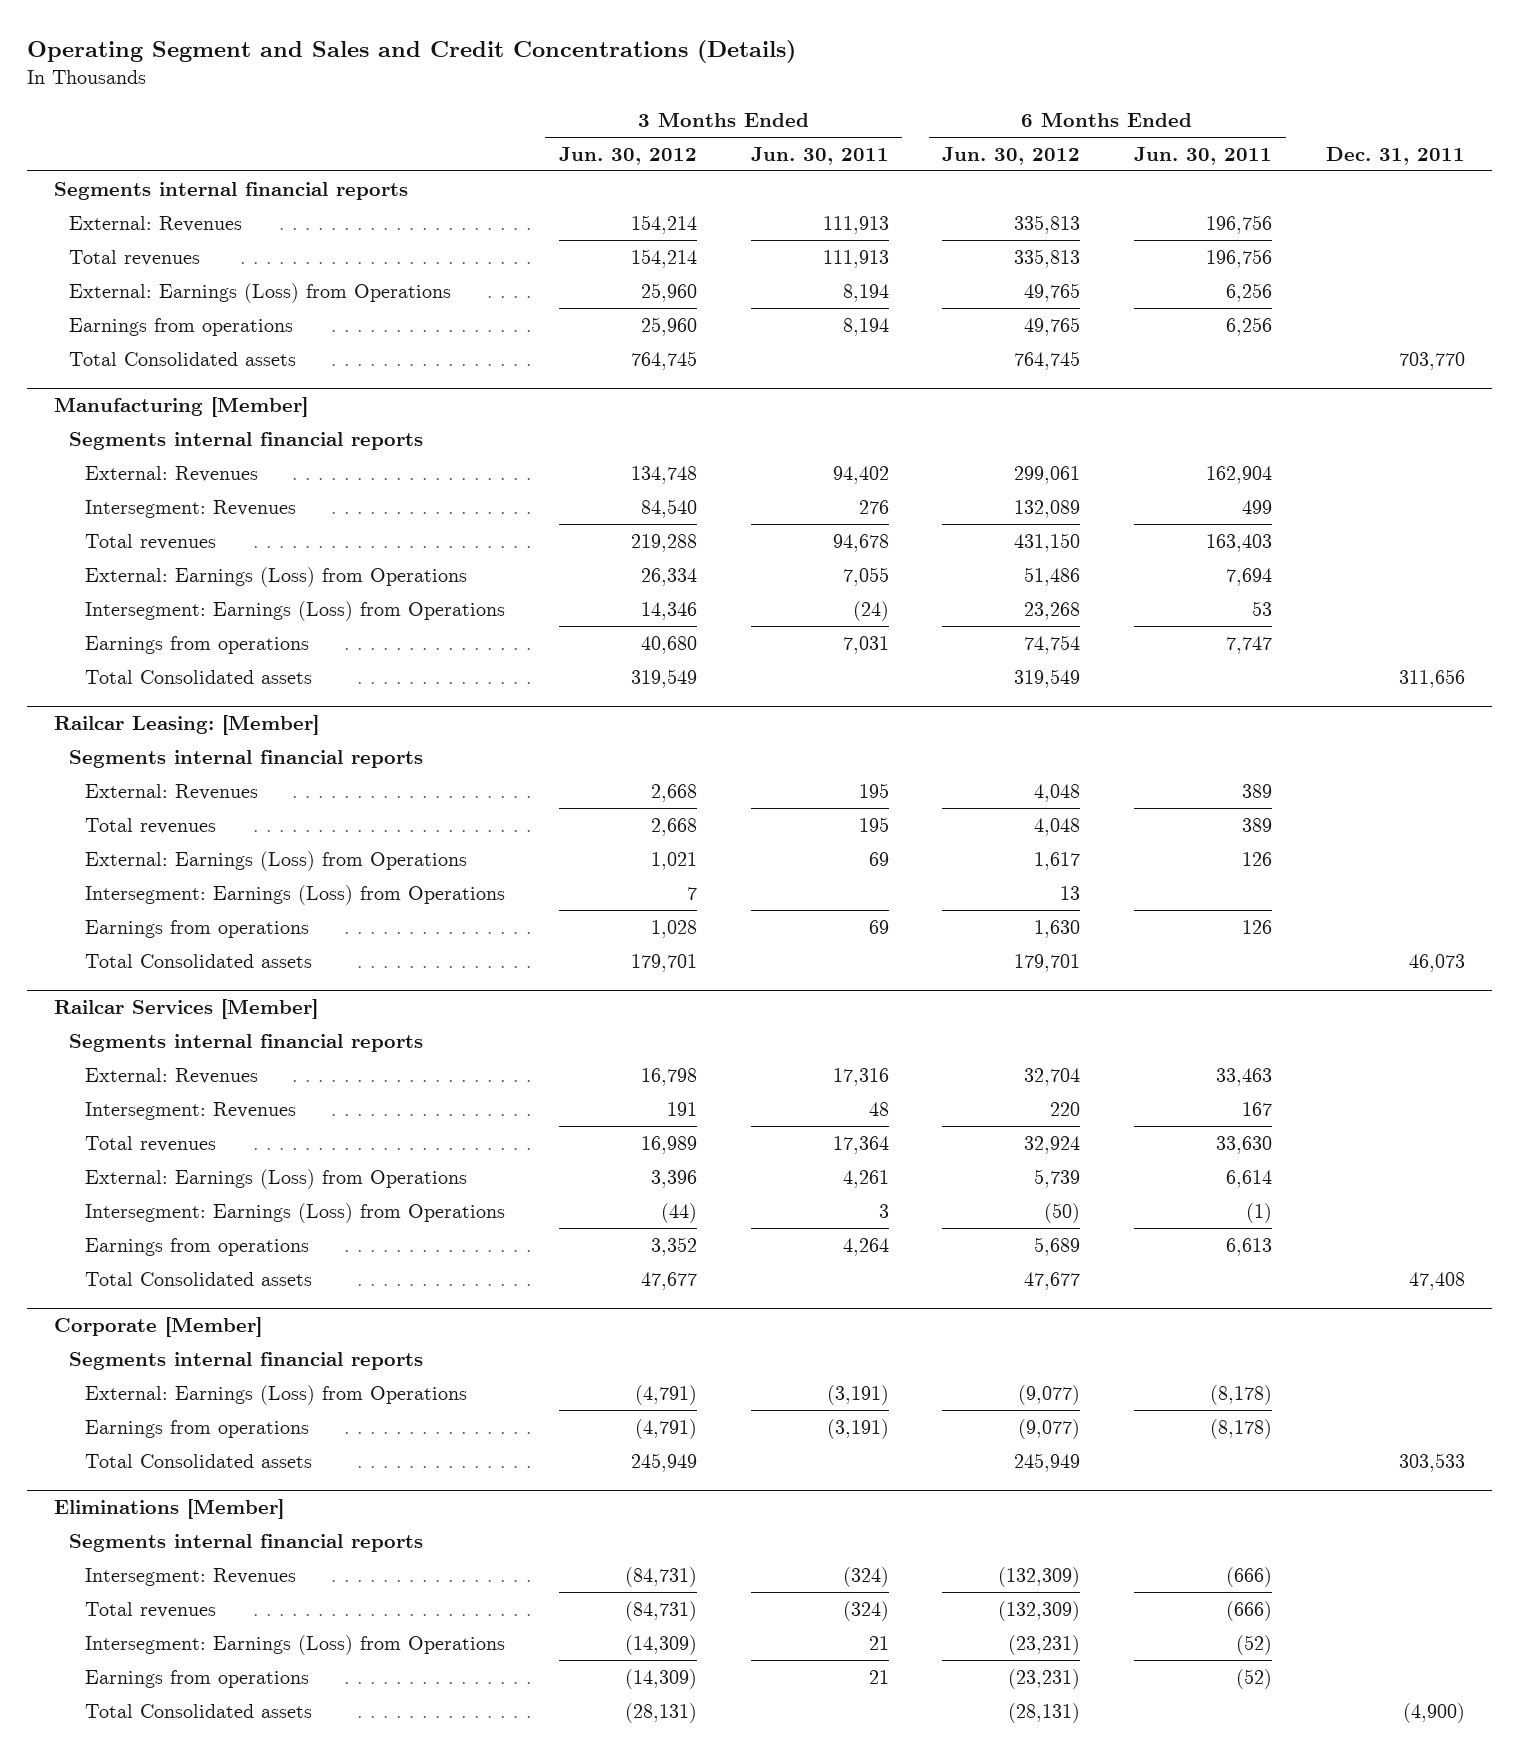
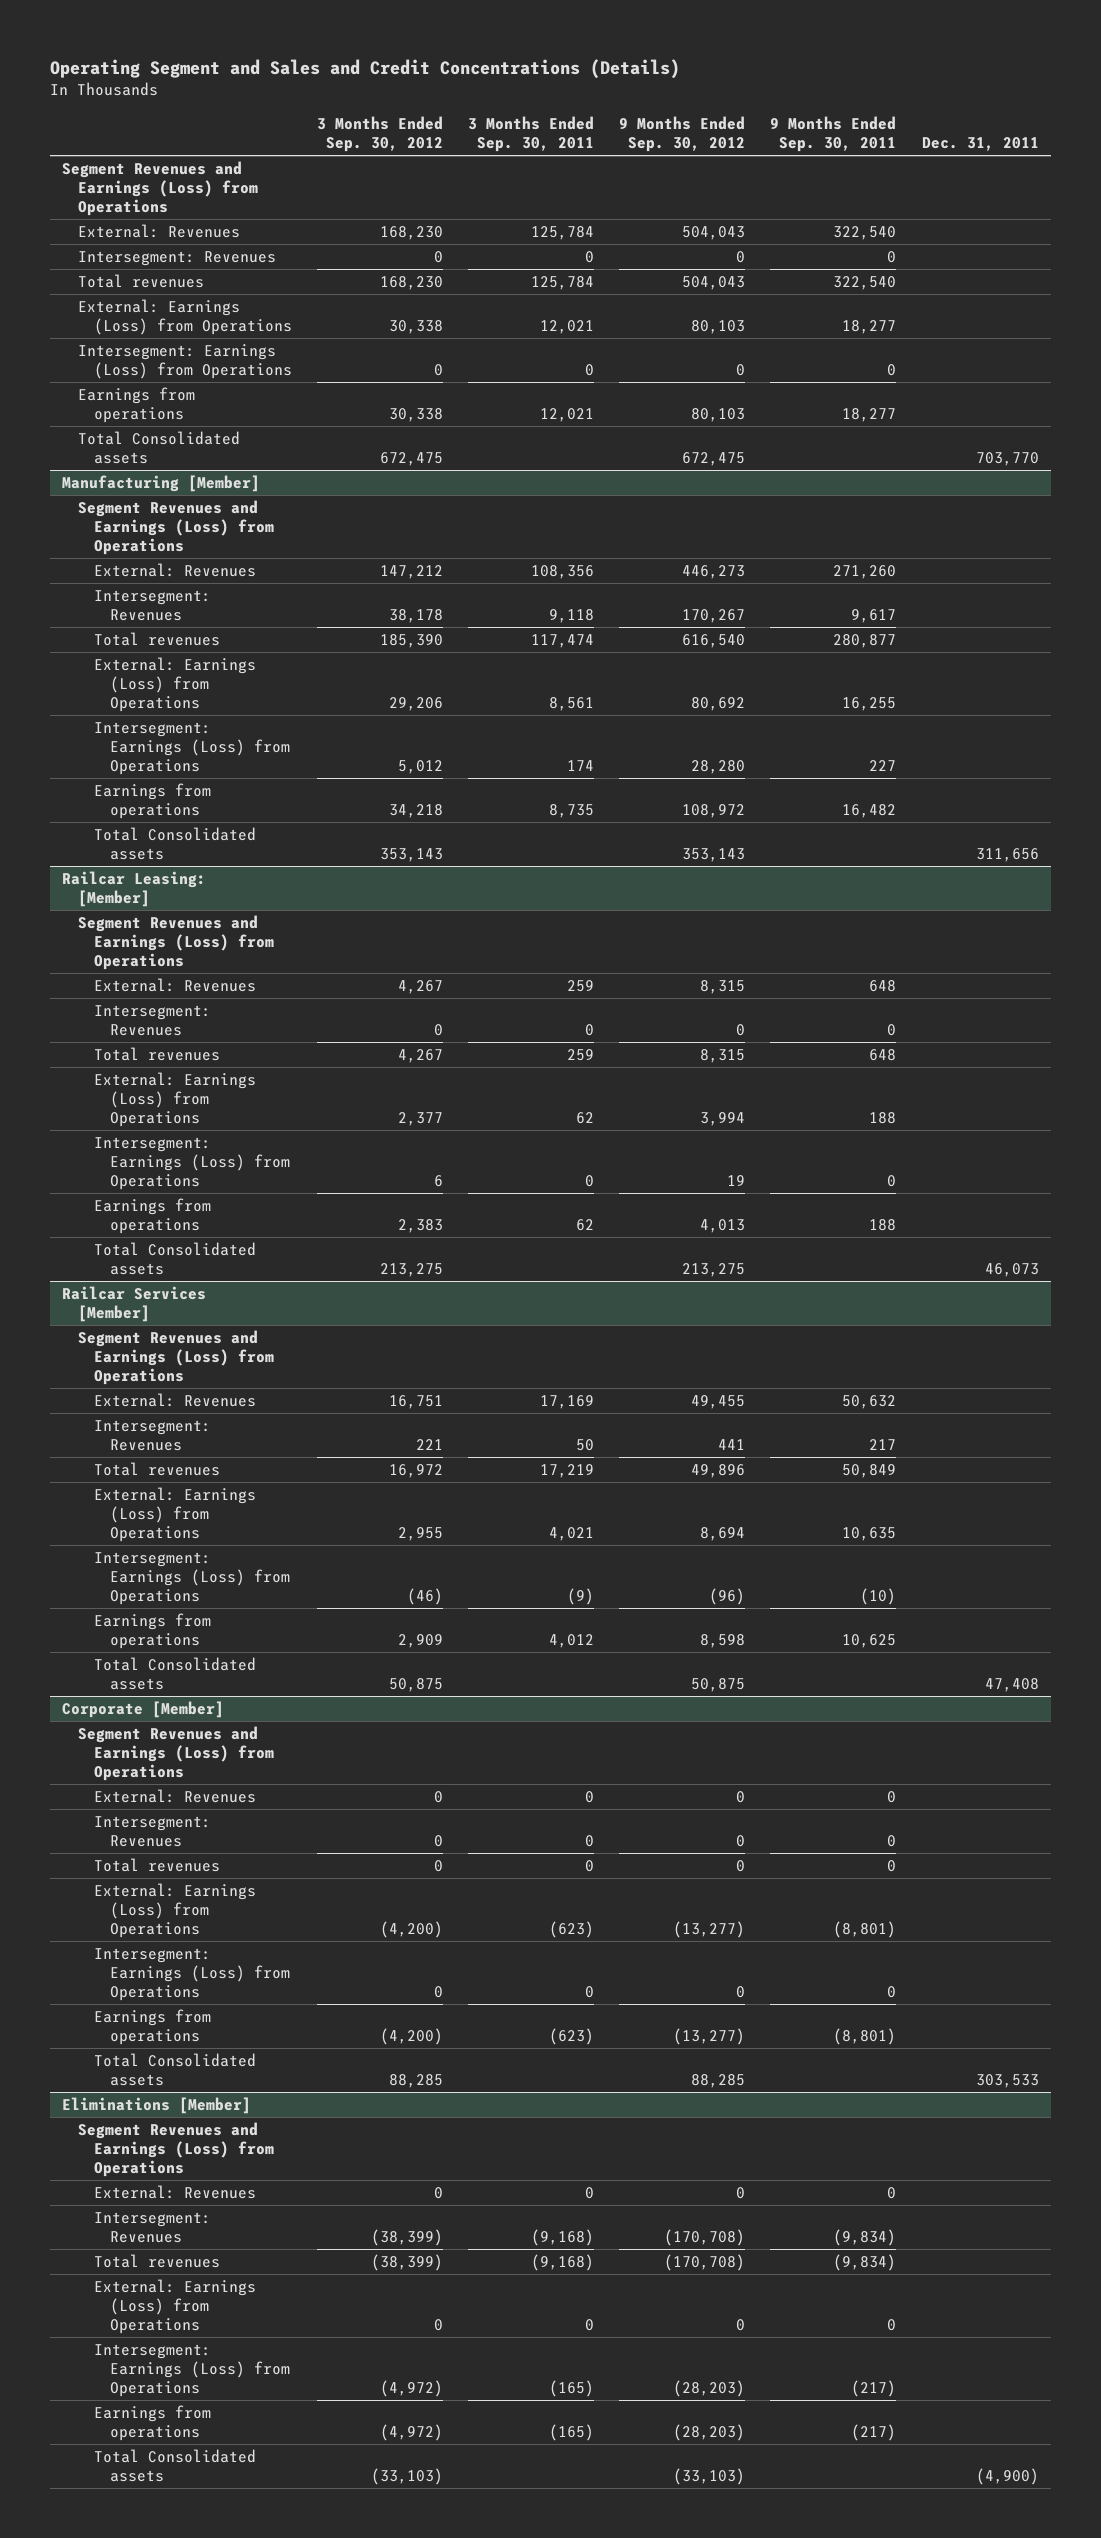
- | 3 Months Ended Jun. 30, 2012 | 3 Months Ended Jun. 30, 2011 | 6 Months Ended Jun. 30, 2012 | 6 Months Ended Jun. 30, 2011 | Dec. 31, 2011
+ | 3 Months Ended Sep. 30, 2012 | 3 Months Ended Sep. 30, 2011 | 9 Months Ended Sep. 30, 2012 | 9 Months Ended Sep. 30, 2011 | Dec. 31, 2011
- Segments internal financial reports
+ Segment Revenues and Earnings (Loss) from Operations
+ Intersegment: Revenues | 0 | 0 | 0 | 0 |
+ Intersegment: Earnings (Loss) from Operations | 0 | 0 | 0 | 0 |
@ Manufacturing [Member]
- Segments internal financial reports
+ Segment Revenues and Earnings (Loss) from Operations
@ Railcar Leasing: [Member]
- Segments internal financial reports
+ Segment Revenues and Earnings (Loss) from Operations
+ Intersegment: Revenues | 0 | 0 | 0 | 0 |
@ Railcar Services [Member]
- Segments internal financial reports
+ Segment Revenues and Earnings (Loss) from Operations
@ Corporate [Member]
- Segments internal financial reports
+ Segment Revenues and Earnings (Loss) from Operations
+ External: Revenues | 0 | 0 | 0 | 0 |
+ Intersegment: Revenues | 0 | 0 | 0 | 0 |
+ Total revenues | 0 | 0 | 0 | 0 |
+ Intersegment: Earnings (Loss) from Operations | 0 | 0 | 0 | 0 |
@ Eliminations [Member]
- Segments internal financial reports
+ Segment Revenues and Earnings (Loss) from Operations
+ External: Revenues | 0 | 0 | 0 | 0 |
+ External: Earnings (Loss) from Operations | 0 | 0 | 0 | 0 |

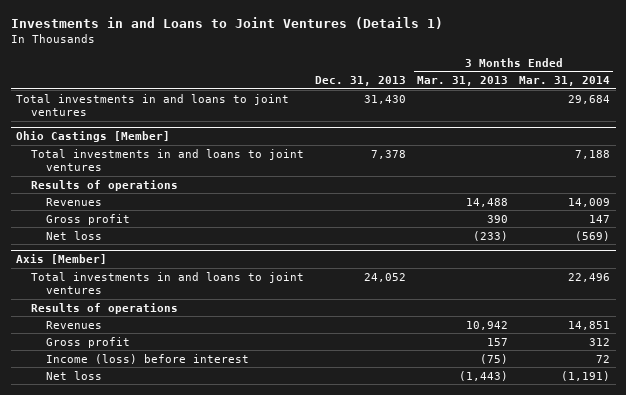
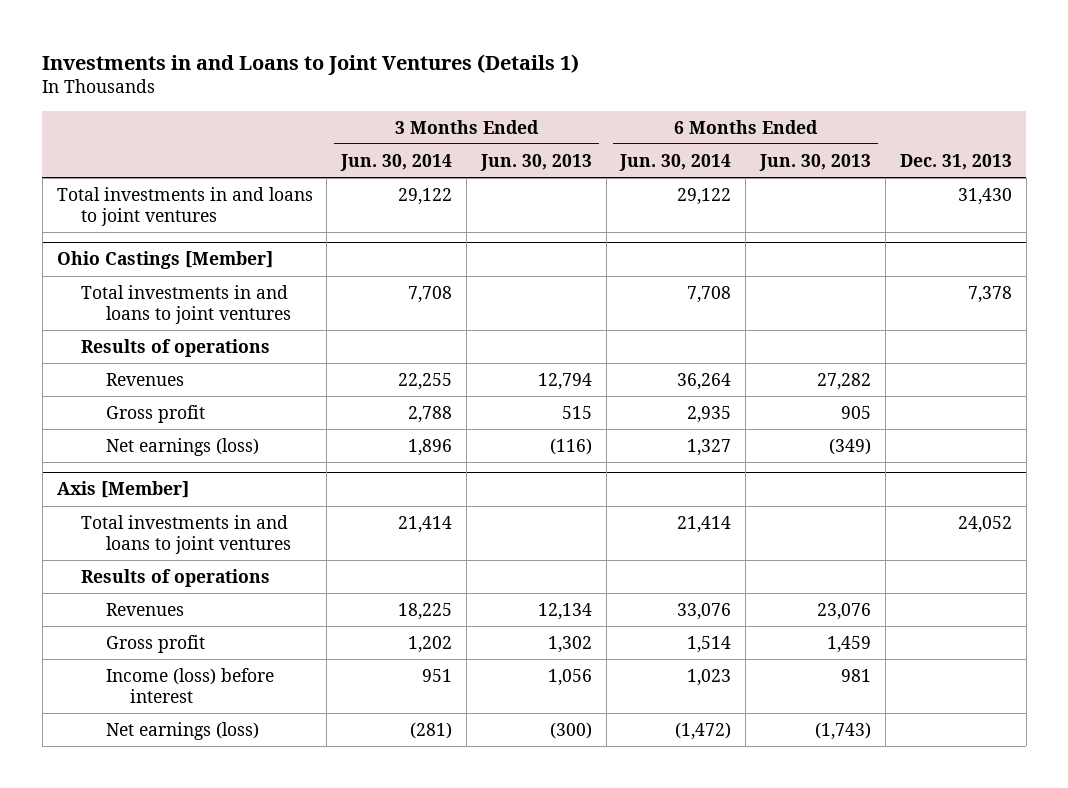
- | Dec. 31, 2013 | 3 Months Ended Mar. 31, 2013 | 3 Months Ended Mar. 31, 2014
+ | 3 Months Ended Jun. 30, 2014 | 3 Months Ended Jun. 30, 2013 | 6 Months Ended Jun. 30, 2014 | 6 Months Ended Jun. 30, 2013 | Dec. 31, 2013
@ Ohio Castings [Member]
- Net loss | | (233) | (569)
+ Net earnings (loss) | 1,896 | (116) | 1,327 | (349) |
@ Axis [Member]
- Net loss | | (1,443) | (1,191)
+ Net earnings (loss) | (281) | (300) | (1,472) | (1,743) |

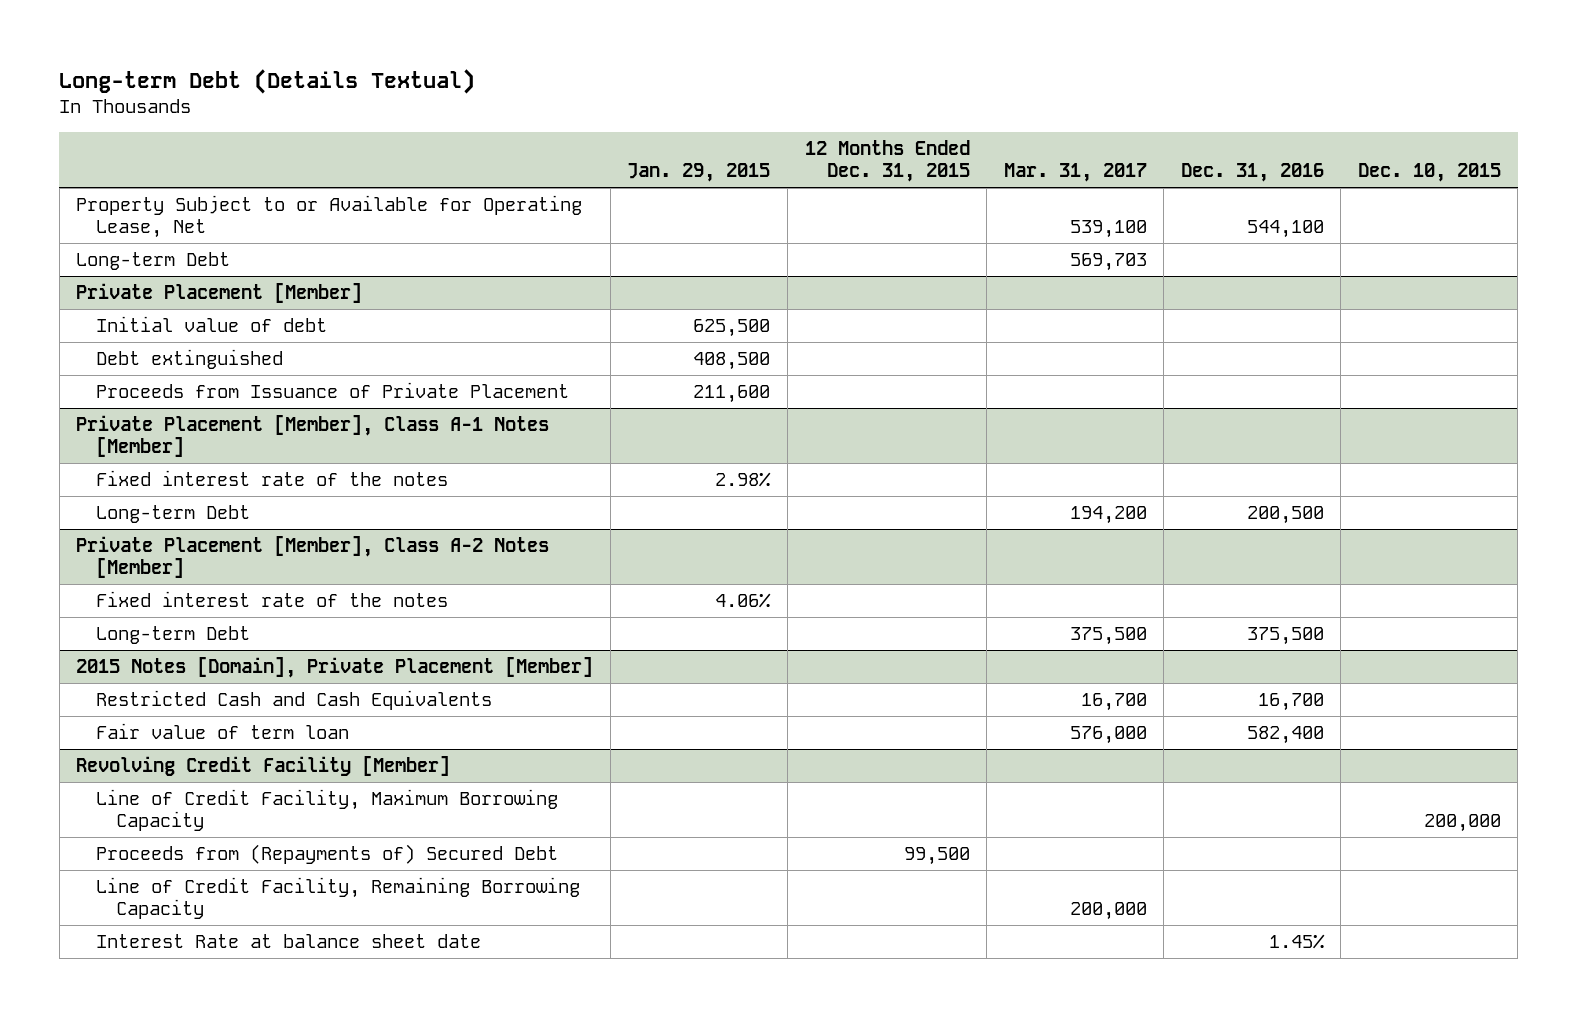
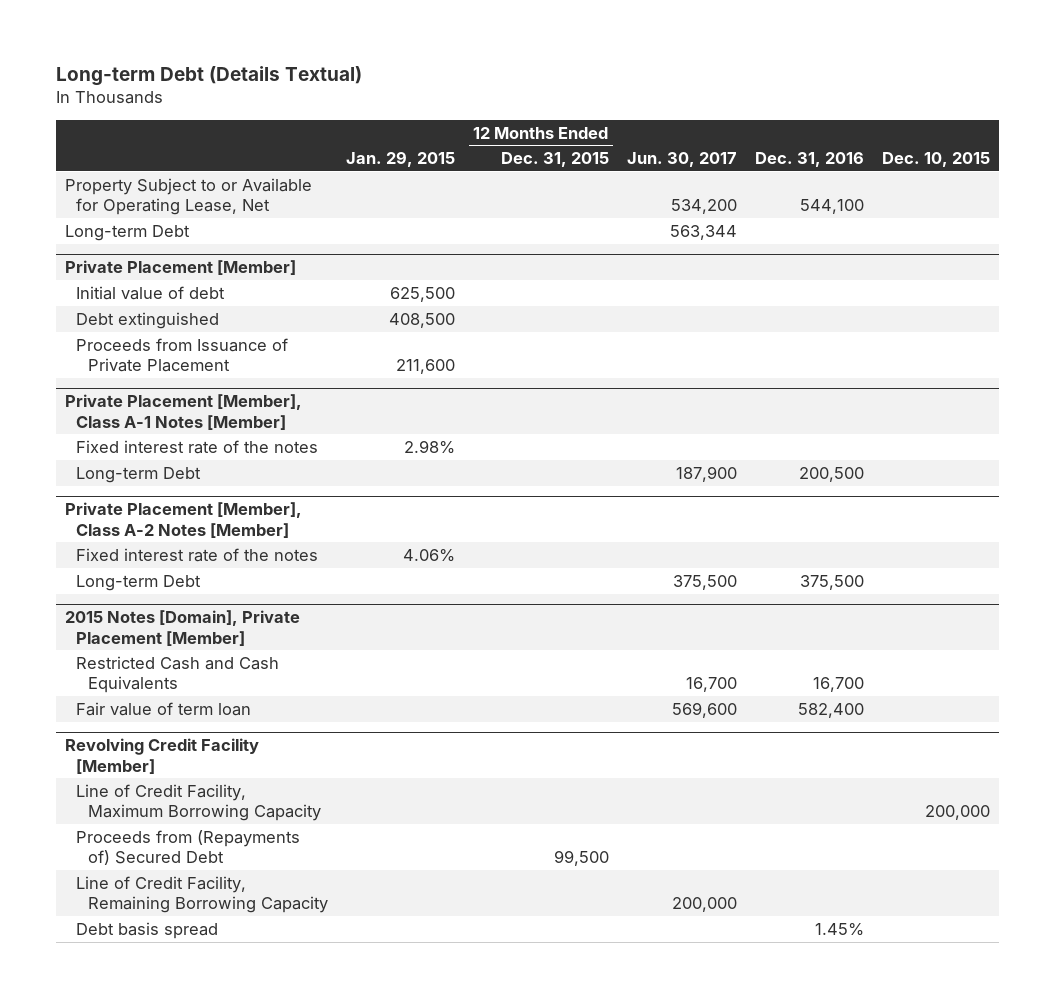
- | Jan. 29, 2015 | 12 Months Ended Dec. 31, 2015 | Mar. 31, 2017 | Dec. 31, 2016 | Dec. 10, 2015
+ | Jan. 29, 2015 | 12 Months Ended Dec. 31, 2015 | Jun. 30, 2017 | Dec. 31, 2016 | Dec. 10, 2015
@ Revolving Credit Facility [Member]
- Interest Rate at balance sheet date | | | | 1.45% |
+ Debt basis spread | | | | 1.45% |

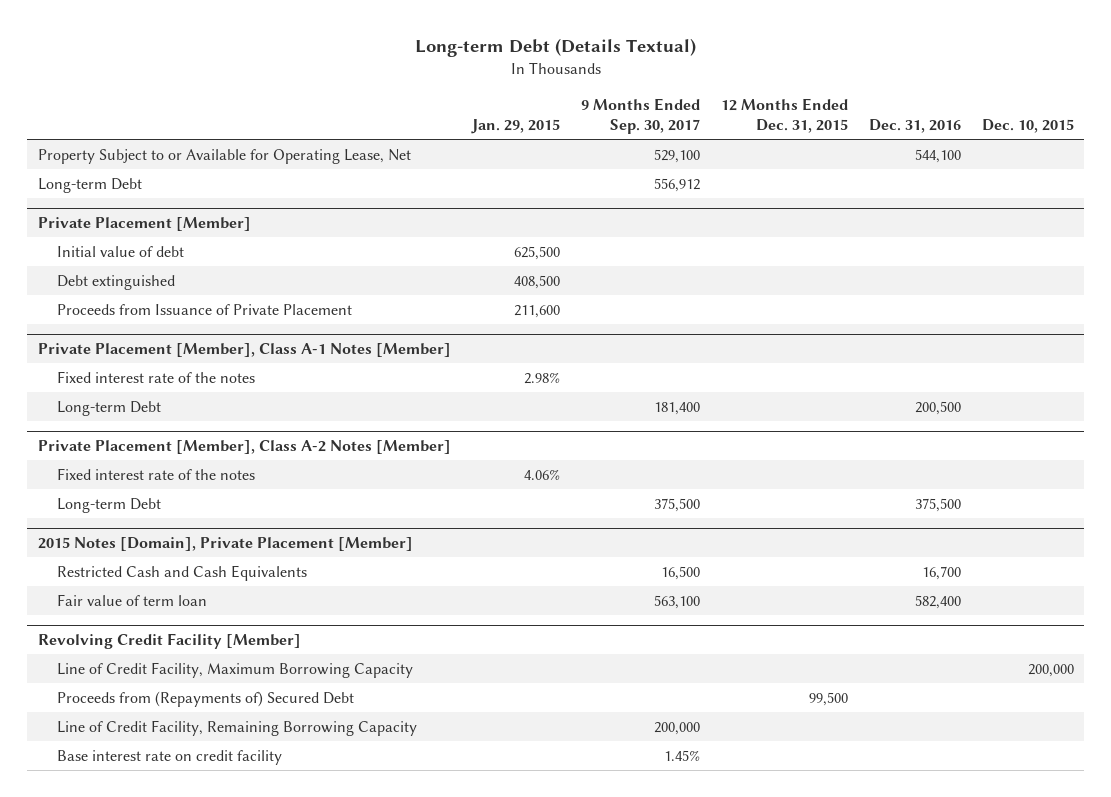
- | Jan. 29, 2015 | 12 Months Ended Dec. 31, 2015 | Jun. 30, 2017 | Dec. 31, 2016 | Dec. 10, 2015
+ | Jan. 29, 2015 | 9 Months Ended Sep. 30, 2017 | 12 Months Ended Dec. 31, 2015 | Dec. 31, 2016 | Dec. 10, 2015
@ Revolving Credit Facility [Member]
- Debt basis spread | | | | 1.45% |
+ Base interest rate on credit facility | | 1.45% | | |

